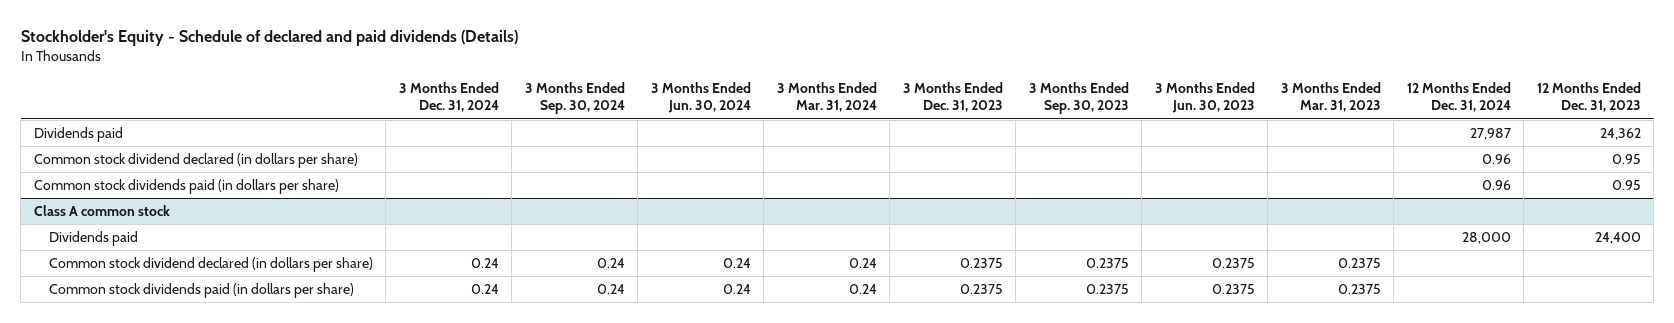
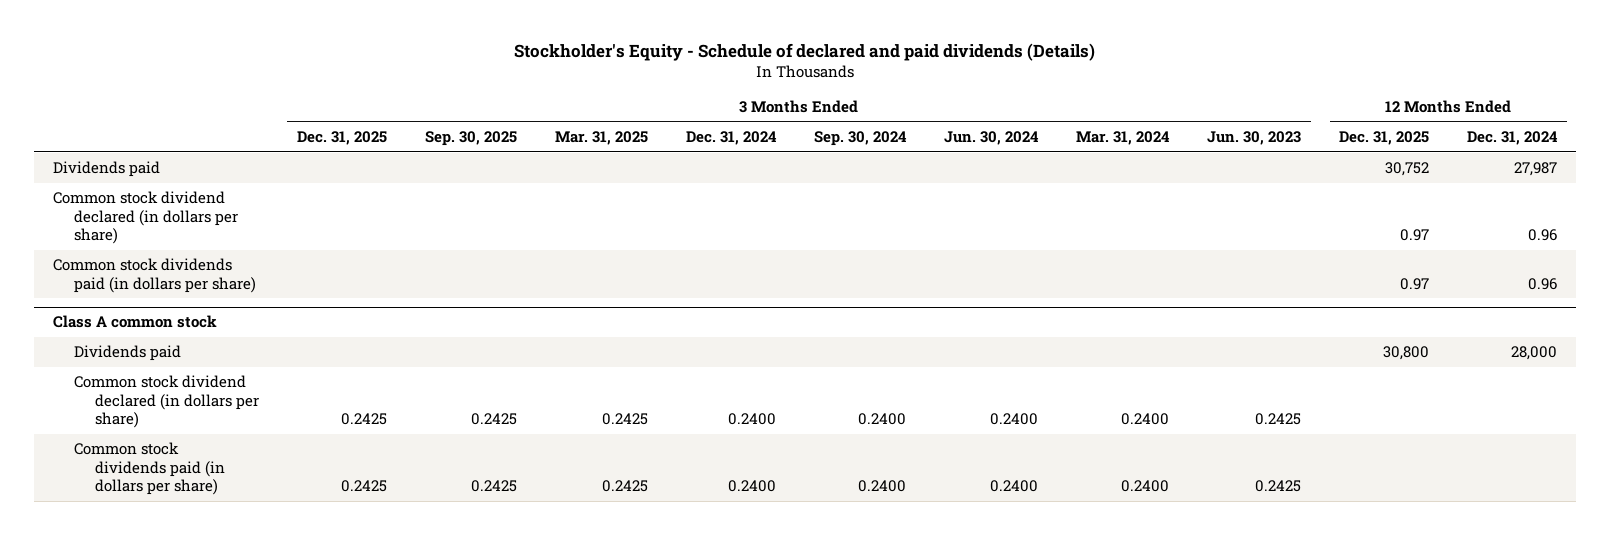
- | 3 Months Ended Dec. 31, 2024 | 3 Months Ended Sep. 30, 2024 | 3 Months Ended Jun. 30, 2024 | 3 Months Ended Mar. 31, 2024 | 3 Months Ended Dec. 31, 2023 | 3 Months Ended Sep. 30, 2023 | 3 Months Ended Jun. 30, 2023 | 3 Months Ended Mar. 31, 2023 | 12 Months Ended Dec. 31, 2024 | 12 Months Ended Dec. 31, 2023
+ | 3 Months Ended Dec. 31, 2025 | 3 Months Ended Sep. 30, 2025 | 3 Months Ended Mar. 31, 2025 | 3 Months Ended Dec. 31, 2024 | 3 Months Ended Sep. 30, 2024 | 3 Months Ended Jun. 30, 2024 | 3 Months Ended Mar. 31, 2024 | 3 Months Ended Jun. 30, 2023 | 12 Months Ended Dec. 31, 2025 | 12 Months Ended Dec. 31, 2024
@ Class A common stock
- Common stock dividend declared (in dollars per share) | 0.24 | 0.24 | 0.24 | 0.24 | 0.2375 | 0.2375 | 0.2375 | 0.2375 | |
- Common stock dividends paid (in dollars per share) | 0.24 | 0.24 | 0.24 | 0.24 | 0.2375 | 0.2375 | 0.2375 | 0.2375 | |
+ Common stock dividend declared (in dollars per share) | 0.2425 | 0.2425 | 0.2425 | 0.2400 | 0.2400 | 0.2400 | 0.2400 | 0.2425 | |
+ Common stock dividends paid (in dollars per share) | 0.2425 | 0.2425 | 0.2425 | 0.2400 | 0.2400 | 0.2400 | 0.2400 | 0.2425 | |

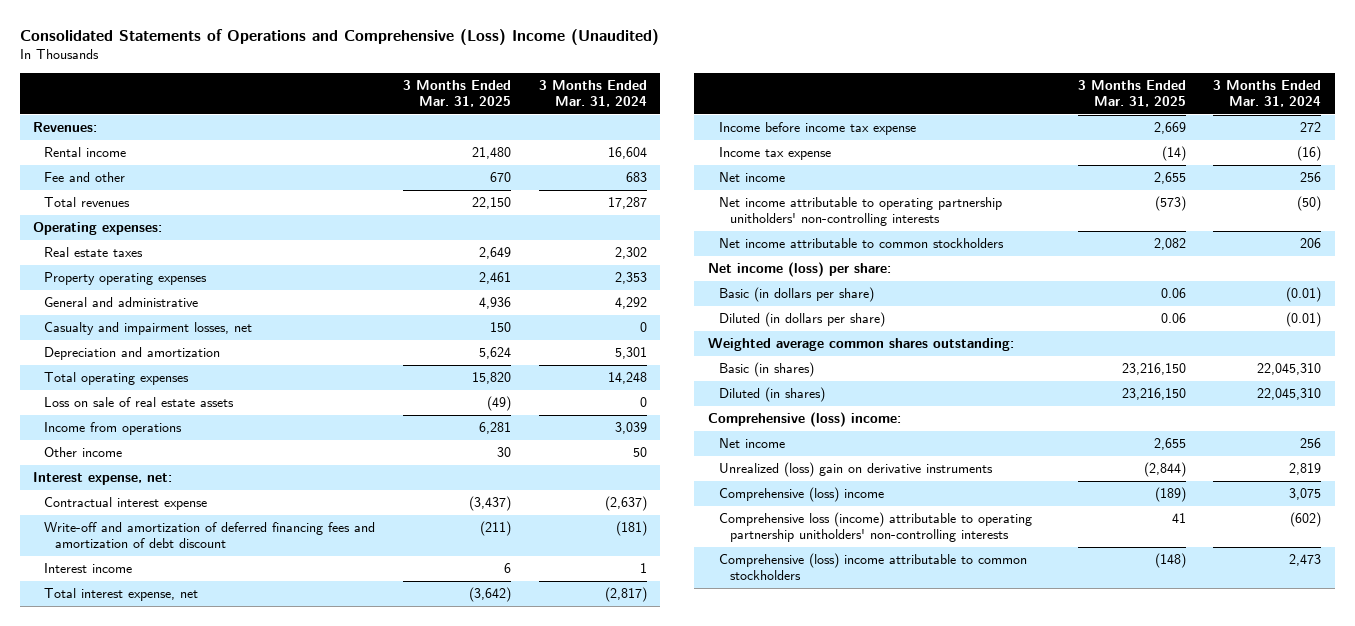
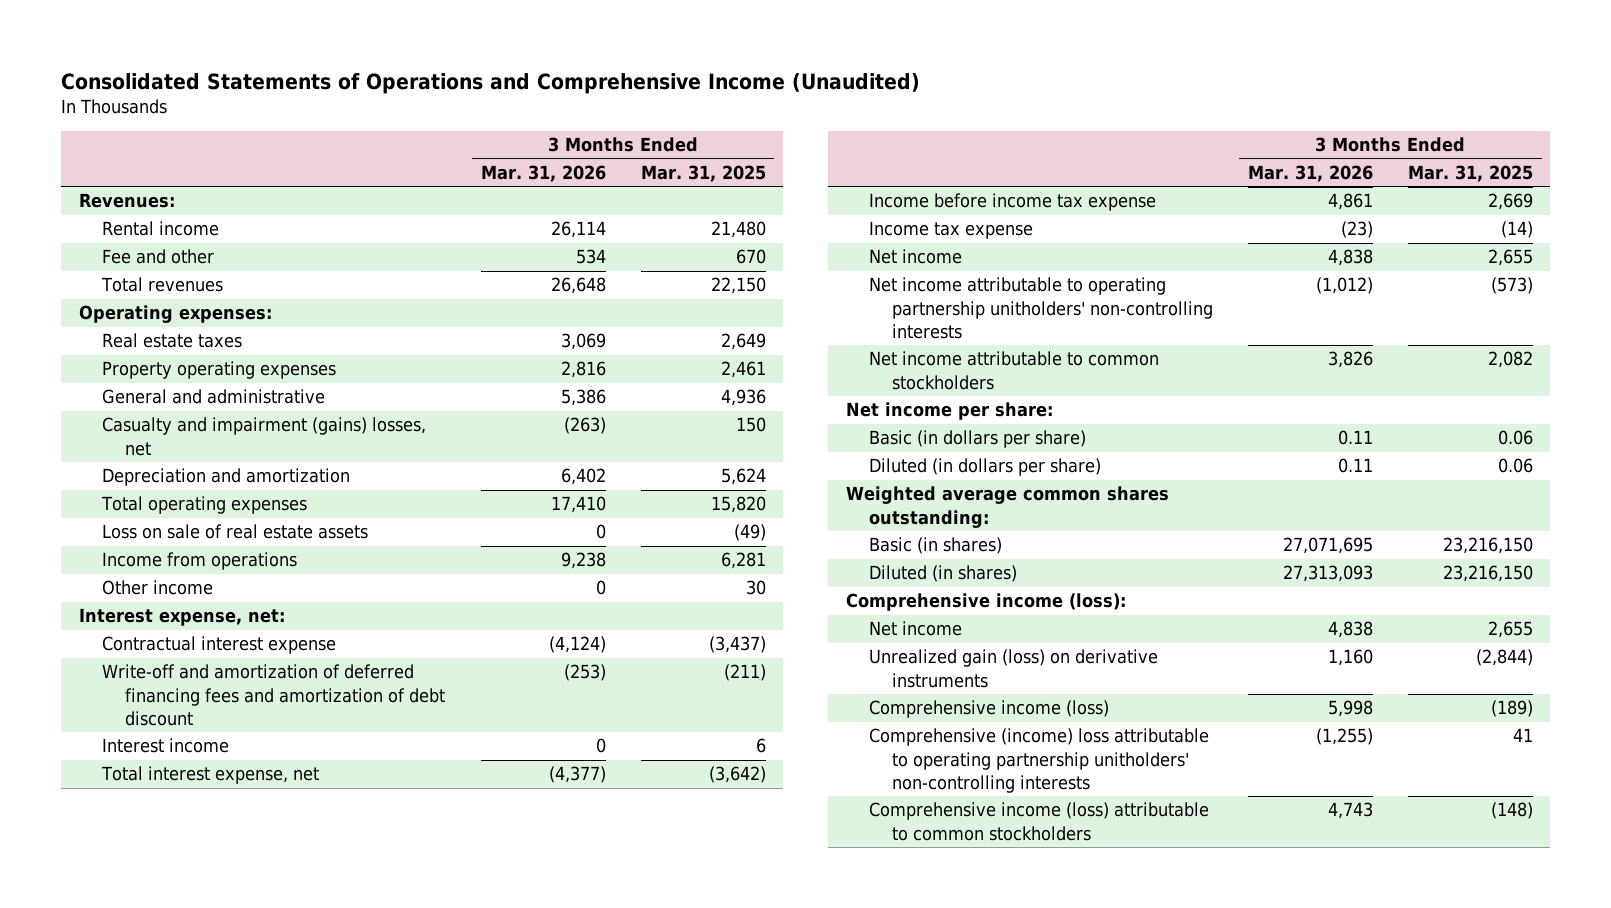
- Consolidated Statements of Operations and Comprehensive (Loss) Income (Unaudited)
+ Consolidated Statements of Operations and Comprehensive Income (Unaudited)
- | 3 Months Ended Mar. 31, 2025 | 3 Months Ended Mar. 31, 2024
+ | 3 Months Ended Mar. 31, 2026 | 3 Months Ended Mar. 31, 2025
- Casualty and impairment losses, net | 150 | 0
+ Casualty and impairment (gains) losses, net | (263) | 150
- Net income (loss) per share:
+ Net income per share:
- Comprehensive (loss) income:
+ Comprehensive income (loss):
- Unrealized (loss) gain on derivative instruments | (2,844) | 2,819
- Comprehensive (loss) income | (189) | 3,075
- Comprehensive loss (income) attributable to operating partnership unitholders' non-controlling interests | 41 | (602)
- Comprehensive (loss) income attributable to common stockholders | (148) | 2,473
+ Unrealized gain (loss) on derivative instruments | 1,160 | (2,844)
+ Comprehensive income (loss) | 5,998 | (189)
+ Comprehensive (income) loss attributable to operating partnership unitholders' non-controlling interests | (1,255) | 41
+ Comprehensive income (loss) attributable to common stockholders | 4,743 | (148)

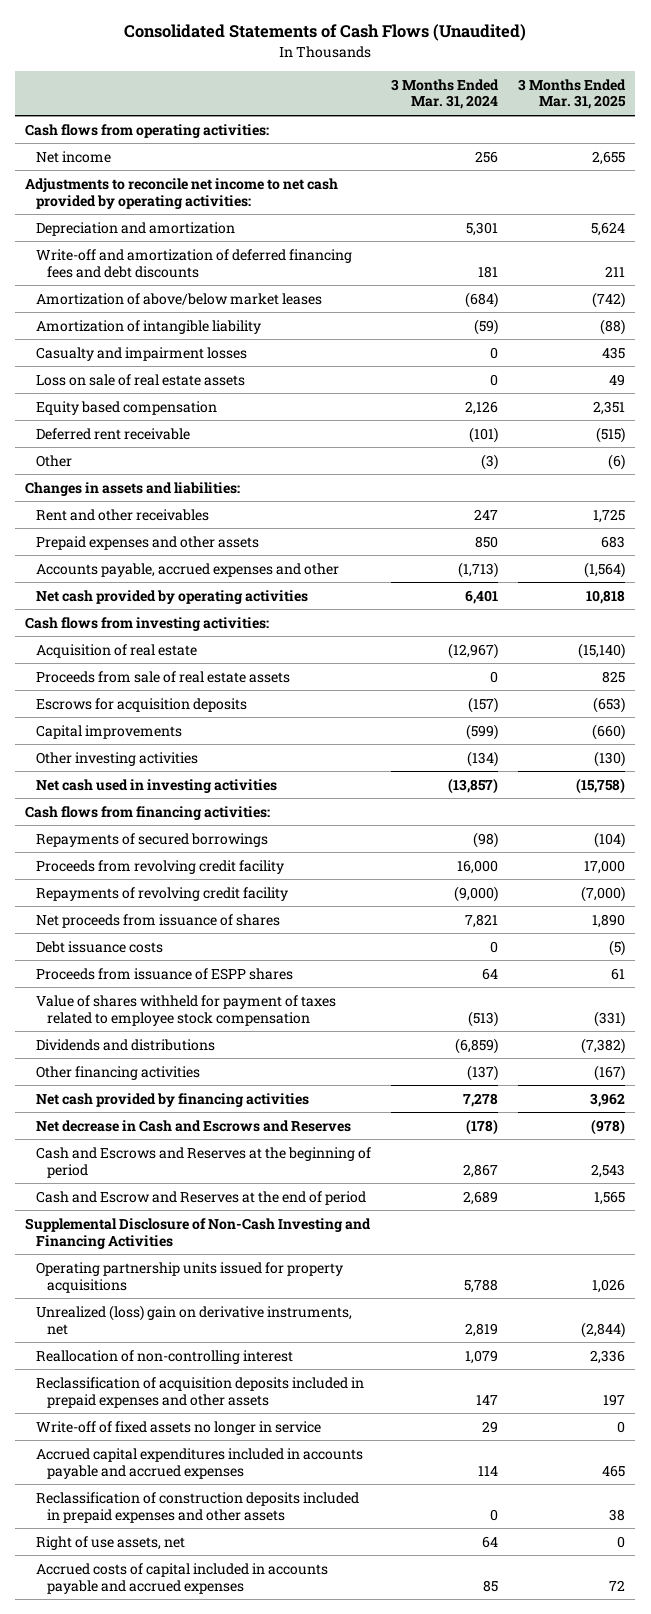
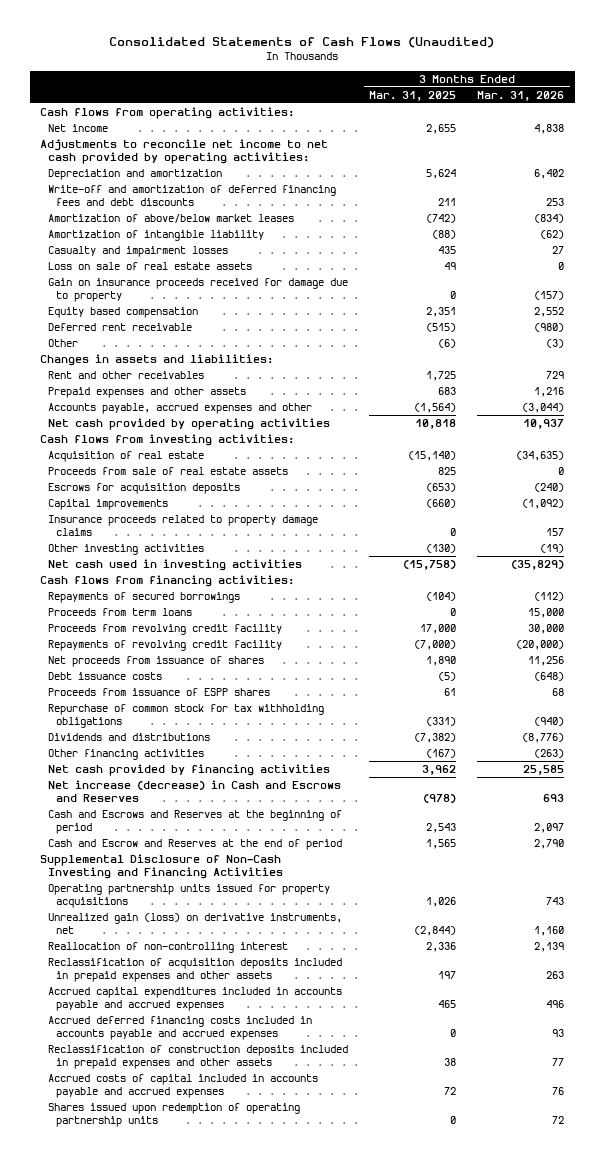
- | 3 Months Ended Mar. 31, 2024 | 3 Months Ended Mar. 31, 2025
+ | 3 Months Ended Mar. 31, 2025 | 3 Months Ended Mar. 31, 2026
+ Gain on insurance proceeds received for damage due to property | 0 | (157)
+ Insurance proceeds related to property damage claims | 0 | 157
+ Proceeds from term loans | 0 | 15,000
- Value of shares withheld for payment of taxes related to employee stock compensation | (513) | (331)
+ Repurchase of common stock for tax withholding obligations | (331) | (940)
- Net decrease in Cash and Escrows and Reserves | (178) | (978)
+ Net increase (decrease) in Cash and Escrows and Reserves | (978) | 693
- Unrealized (loss) gain on derivative instruments, net | 2,819 | (2,844)
+ Unrealized gain (loss) on derivative instruments, net | (2,844) | 1,160
- Write-off of fixed assets no longer in service | 29 | 0
+ Accrued deferred financing costs included in accounts payable and accrued expenses | 0 | 93
- Right of use assets, net | 64 | 0
+ Shares issued upon redemption of operating partnership units | 0 | 72

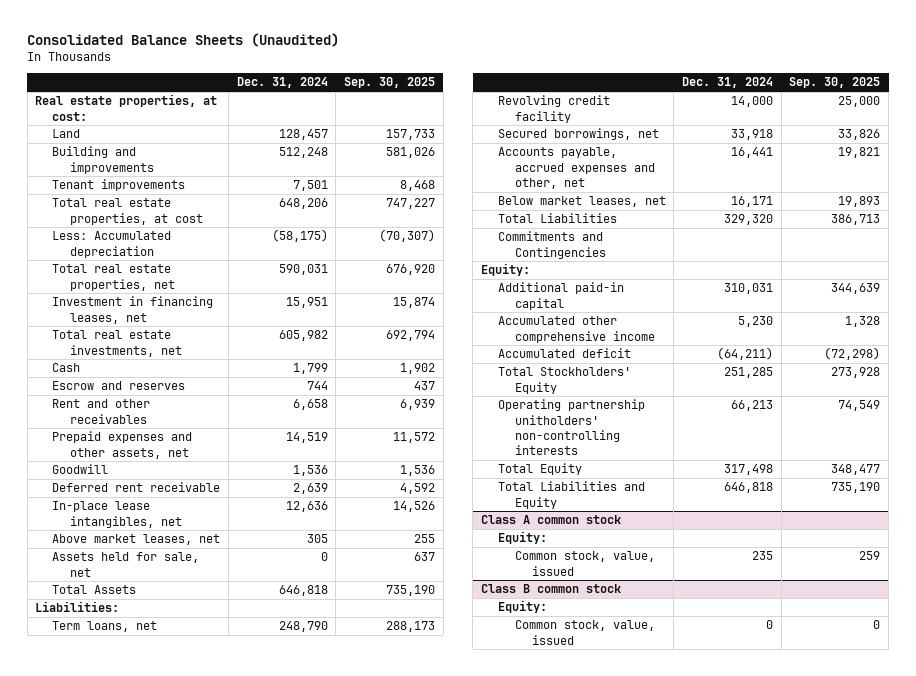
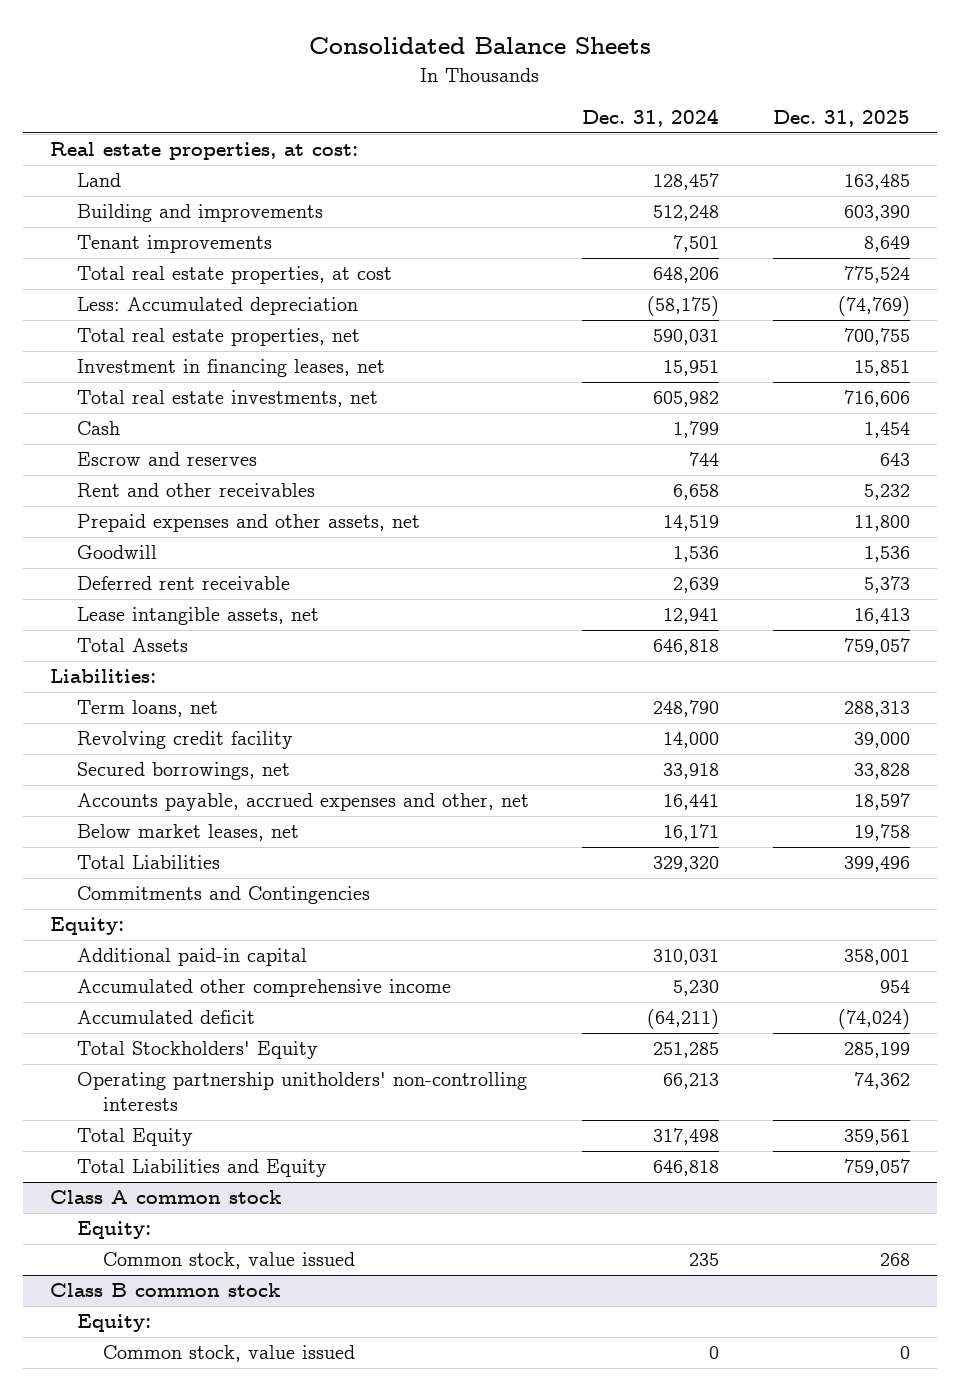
- Consolidated Balance Sheets (Unaudited)
+ Consolidated Balance Sheets
- | Dec. 31, 2024 | Sep. 30, 2025
+ | Dec. 31, 2024 | Dec. 31, 2025
- In-place lease intangibles, net | 12,636 | 14,526
- Above market leases, net | 305 | 255
- Assets held for sale, net | 0 | 637
+ Lease intangible assets, net | 12,941 | 16,413
@ Class A common stock
- Common stock, value, issued | 235 | 259
+ Common stock, value issued | 235 | 268
@ Class B common stock
- Common stock, value, issued | 0 | 0
+ Common stock, value issued | 0 | 0

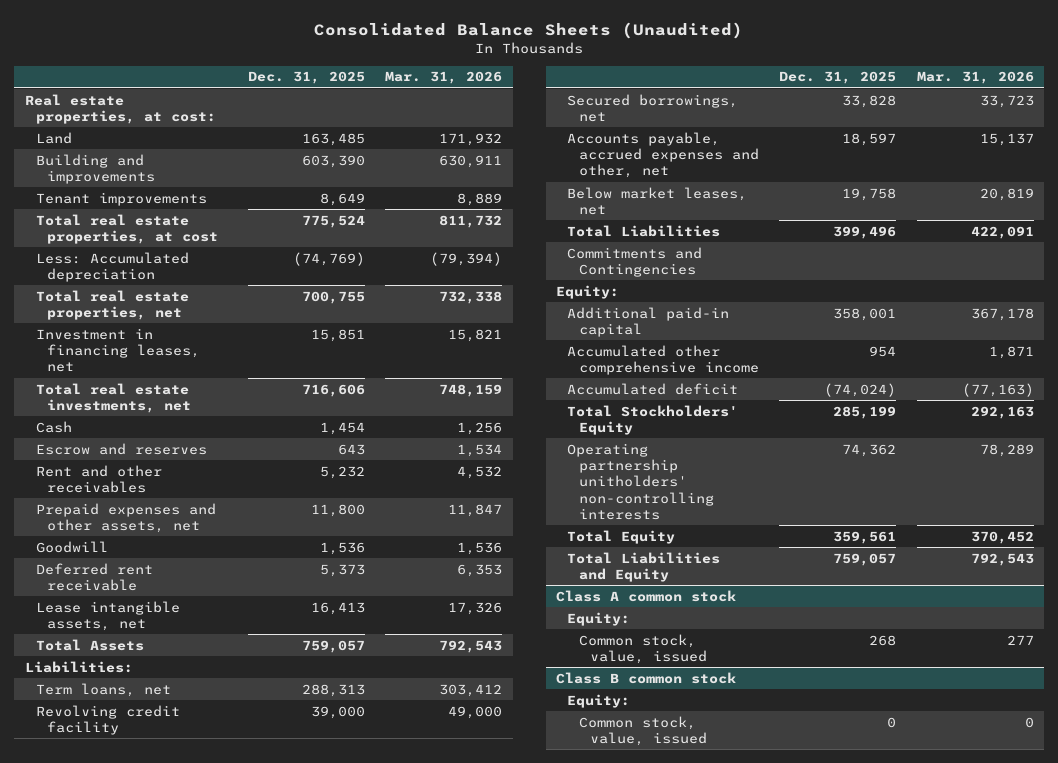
- Consolidated Balance Sheets
+ Consolidated Balance Sheets (Unaudited)
- | Dec. 31, 2024 | Dec. 31, 2025
+ | Dec. 31, 2025 | Mar. 31, 2026
@ Class A common stock
- Common stock, value issued | 235 | 268
+ Common stock, value, issued | 268 | 277
@ Class B common stock
- Common stock, value issued | 0 | 0
+ Common stock, value, issued | 0 | 0

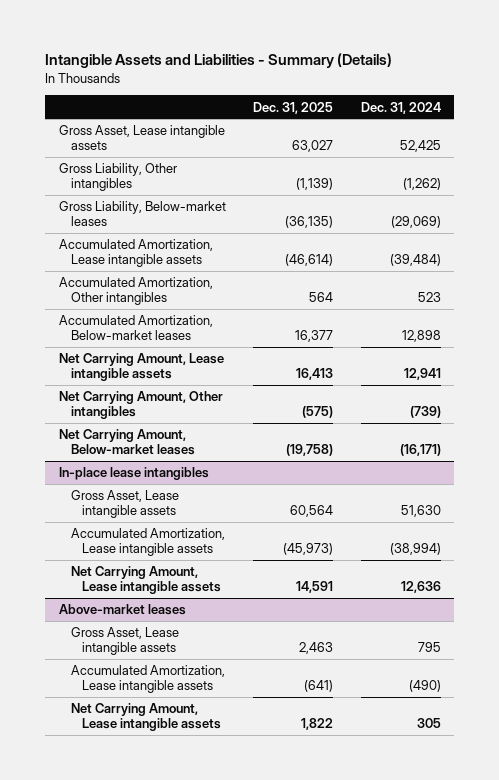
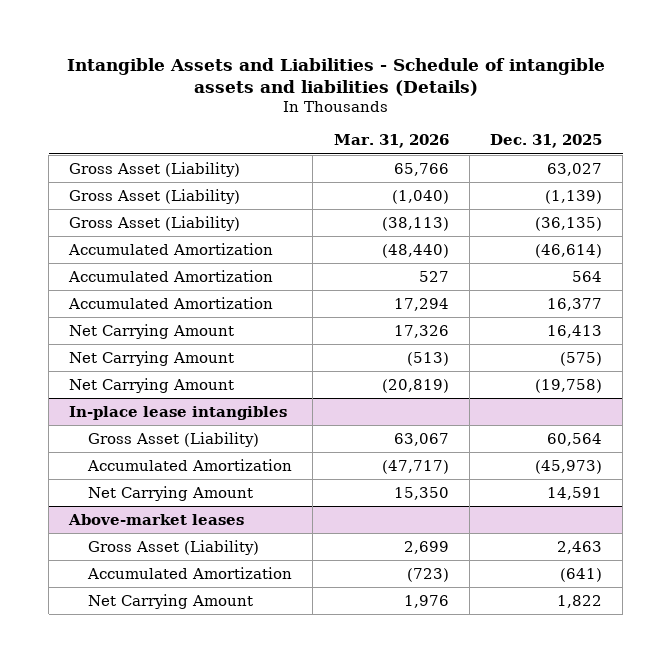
- Intangible Assets and Liabilities - Summary (Details)
+ Intangible Assets and Liabilities - Schedule of intangible assets and liabilities (Details)
- | Dec. 31, 2025 | Dec. 31, 2024
+ | Mar. 31, 2026 | Dec. 31, 2025
- Gross Asset, Lease intangible assets | 63,027 | 52,425
- Gross Liability, Other intangibles | (1,139) | (1,262)
- Gross Liability, Below-market leases | (36,135) | (29,069)
- Accumulated Amortization, Lease intangible assets | (46,614) | (39,484)
- Accumulated Amortization, Other intangibles | 564 | 523
- Accumulated Amortization, Below-market leases | 16,377 | 12,898
- Net Carrying Amount, Lease intangible assets | 16,413 | 12,941
- Net Carrying Amount, Other intangibles | (575) | (739)
- Net Carrying Amount, Below-market leases | (19,758) | (16,171)
+ Gross Asset (Liability) | 65,766 | 63,027
+ Gross Asset (Liability) | (1,040) | (1,139)
+ Gross Asset (Liability) | (38,113) | (36,135)
+ Accumulated Amortization | (48,440) | (46,614)
+ Accumulated Amortization | 527 | 564
+ Accumulated Amortization | 17,294 | 16,377
+ Net Carrying Amount | 17,326 | 16,413
+ Net Carrying Amount | (513) | (575)
+ Net Carrying Amount | (20,819) | (19,758)
@ In-place lease intangibles
- Gross Asset, Lease intangible assets | 60,564 | 51,630
- Accumulated Amortization, Lease intangible assets | (45,973) | (38,994)
- Net Carrying Amount, Lease intangible assets | 14,591 | 12,636
+ Gross Asset (Liability) | 63,067 | 60,564
+ Accumulated Amortization | (47,717) | (45,973)
+ Net Carrying Amount | 15,350 | 14,591
@ Above-market leases
- Gross Asset, Lease intangible assets | 2,463 | 795
- Accumulated Amortization, Lease intangible assets | (641) | (490)
- Net Carrying Amount, Lease intangible assets | 1,822 | 305
+ Gross Asset (Liability) | 2,699 | 2,463
+ Accumulated Amortization | (723) | (641)
+ Net Carrying Amount | 1,976 | 1,822

